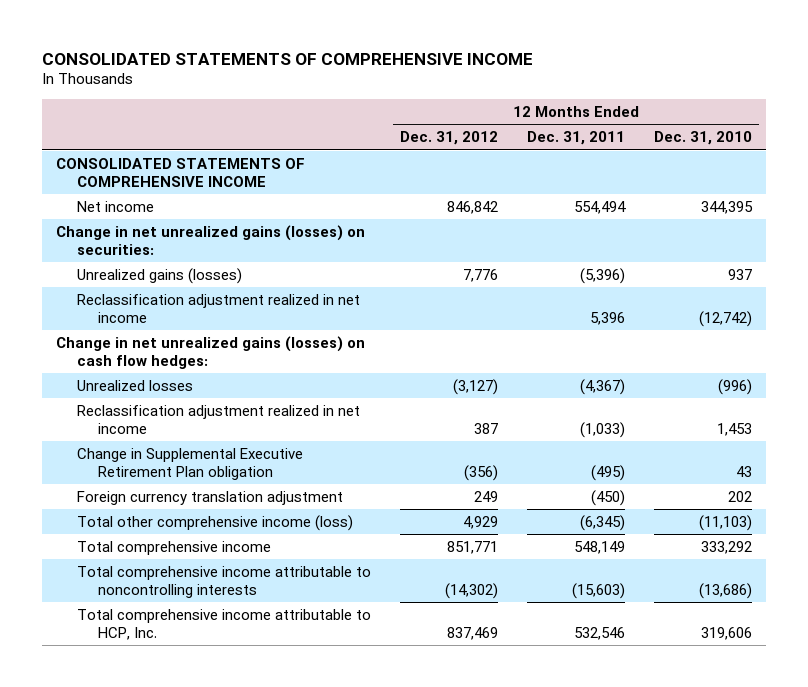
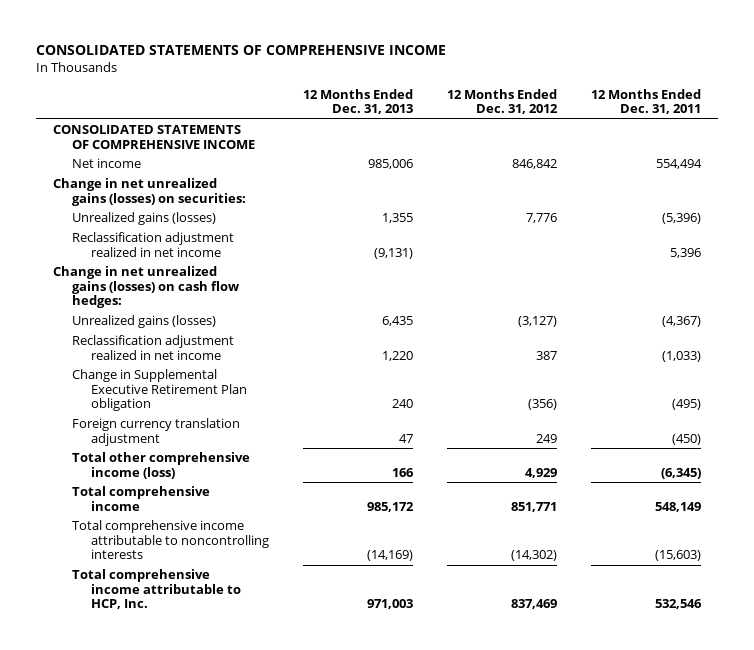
- | 12 Months Ended Dec. 31, 2012 | 12 Months Ended Dec. 31, 2011 | 12 Months Ended Dec. 31, 2010
+ | 12 Months Ended Dec. 31, 2013 | 12 Months Ended Dec. 31, 2012 | 12 Months Ended Dec. 31, 2011
- Unrealized losses | (3,127) | (4,367) | (996)
+ Unrealized gains (losses) | 6,435 | (3,127) | (4,367)

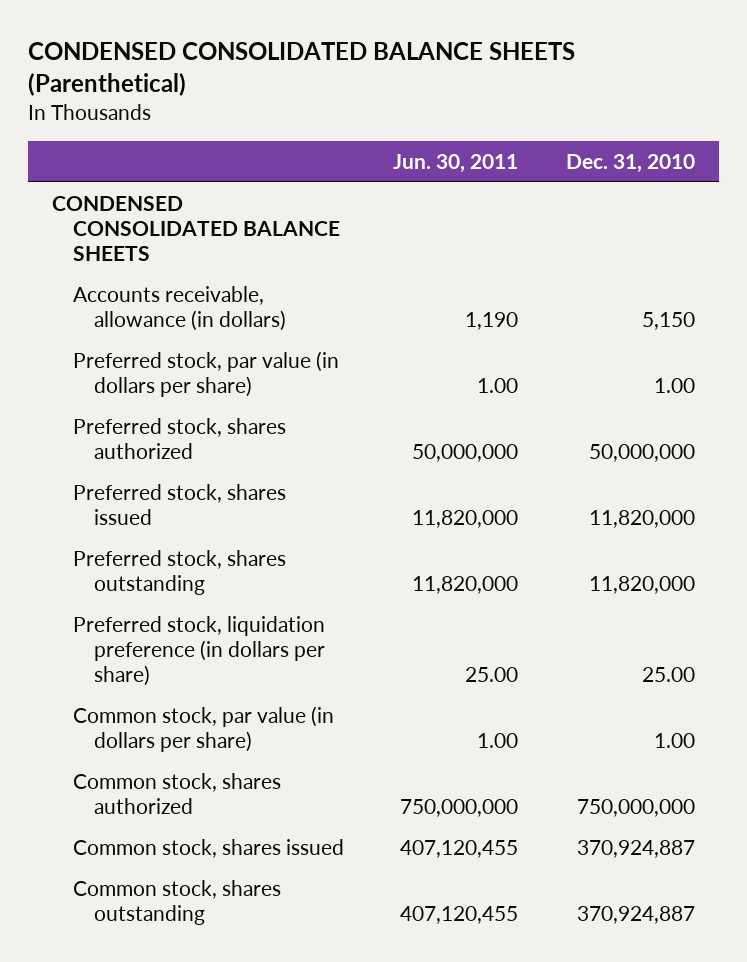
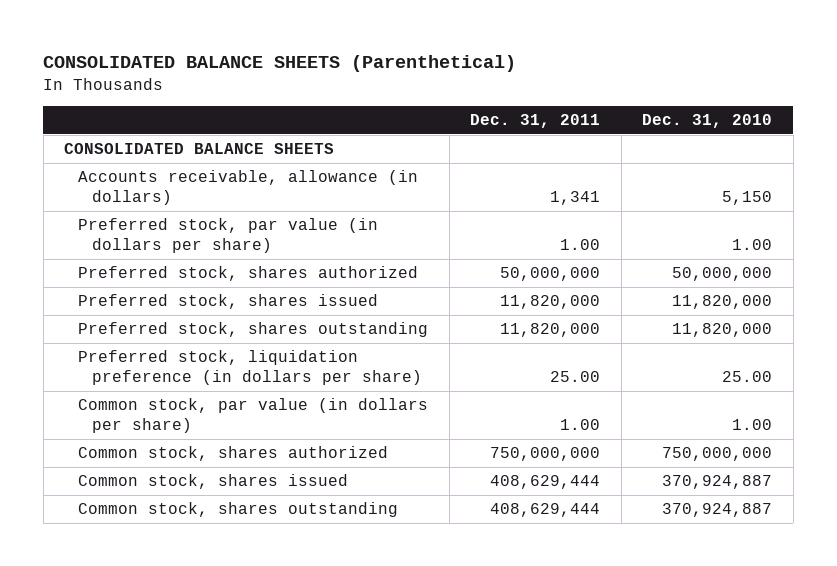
- CONDENSED CONSOLIDATED BALANCE SHEETS (Parenthetical)
+ CONSOLIDATED BALANCE SHEETS (Parenthetical)
- | Jun. 30, 2011 | Dec. 31, 2010
+ | Dec. 31, 2011 | Dec. 31, 2010
- CONDENSED CONSOLIDATED BALANCE SHEETS
+ CONSOLIDATED BALANCE SHEETS

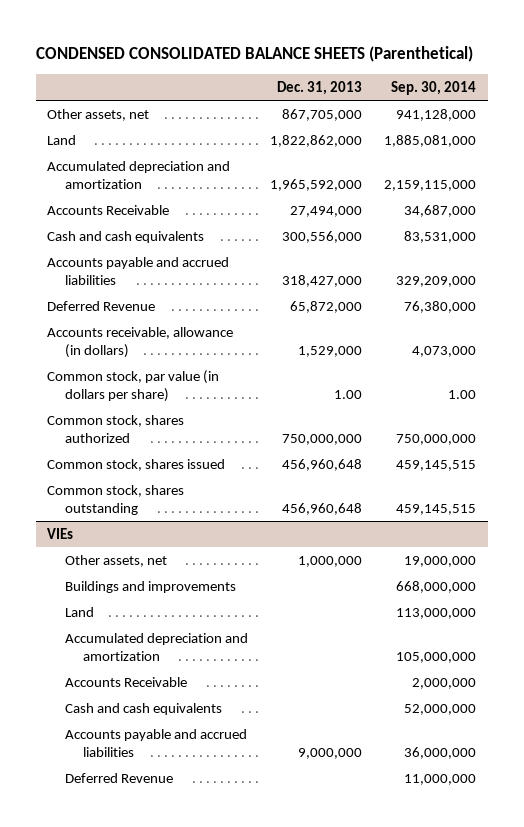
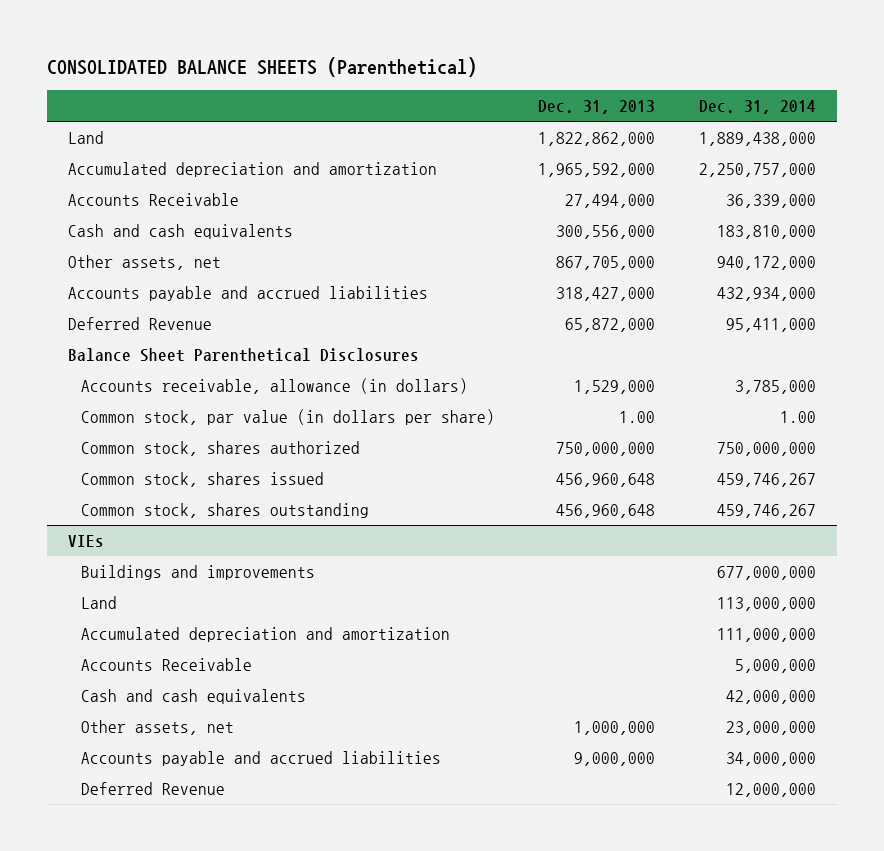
- CONDENSED CONSOLIDATED BALANCE SHEETS (Parenthetical)
+ CONSOLIDATED BALANCE SHEETS (Parenthetical)
- | Dec. 31, 2013 | Sep. 30, 2014
+ | Dec. 31, 2013 | Dec. 31, 2014
moved down: Other assets, net | 867,705,000 | 940,172,000
+ Balance Sheet Parenthetical Disclosures
@ VIEs
moved down: Other assets, net | 1,000,000 | 23,000,000

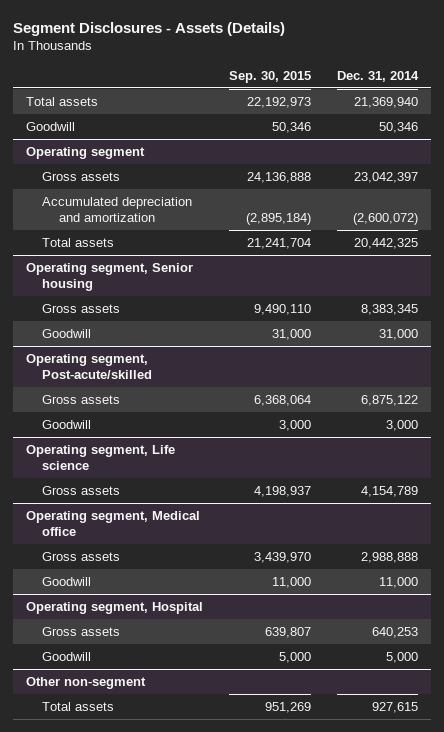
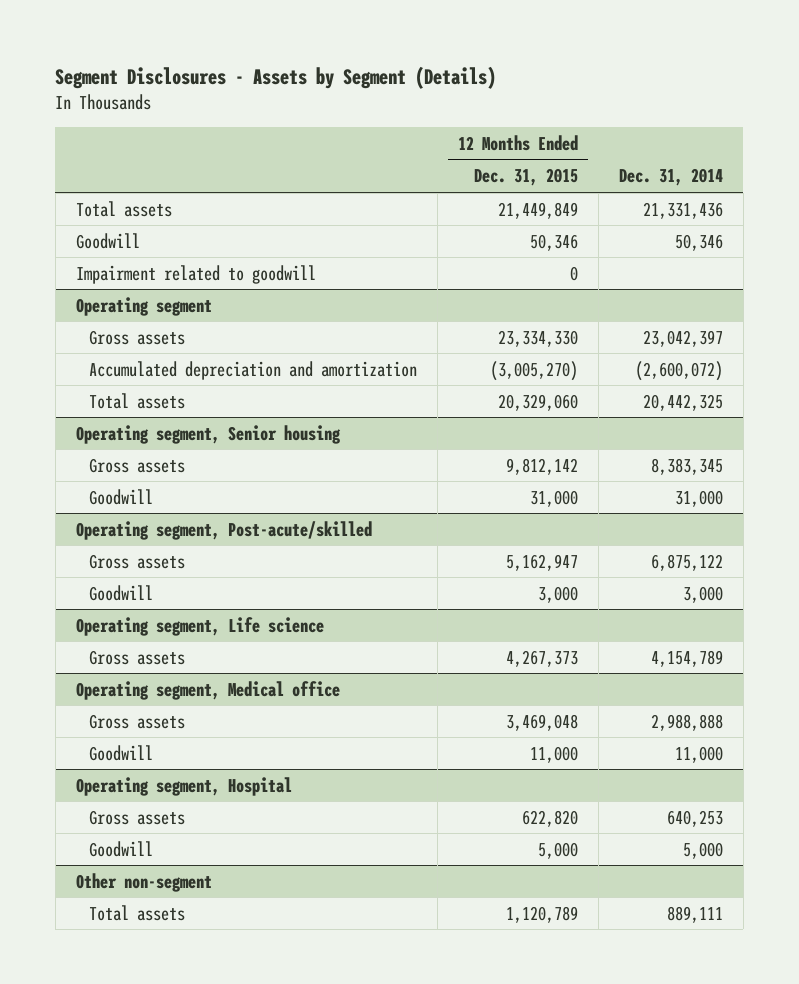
- Segment Disclosures - Assets (Details)
+ Segment Disclosures - Assets by Segment (Details)
- | Sep. 30, 2015 | Dec. 31, 2014
+ | 12 Months Ended Dec. 31, 2015 | Dec. 31, 2014
- Total assets | 22,192,973 | 21,369,940
+ Total assets | 21,449,849 | 21,331,436
+ Impairment related to goodwill | 0 |
@ Other non-segment
- Total assets | 951,269 | 927,615
+ Total assets | 1,120,789 | 889,111

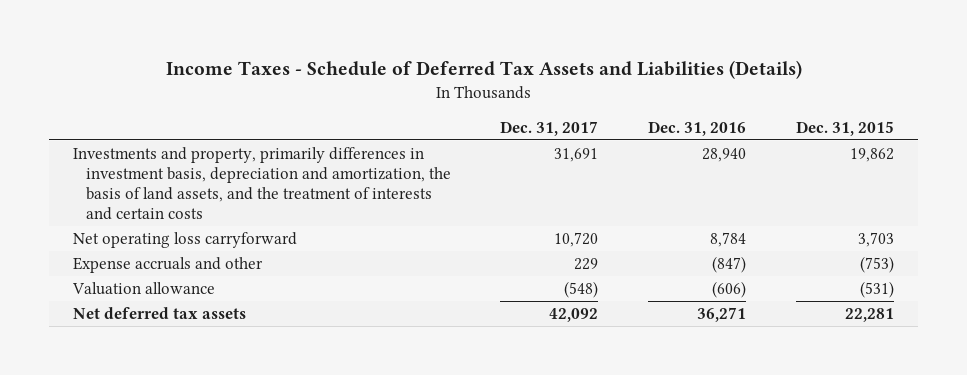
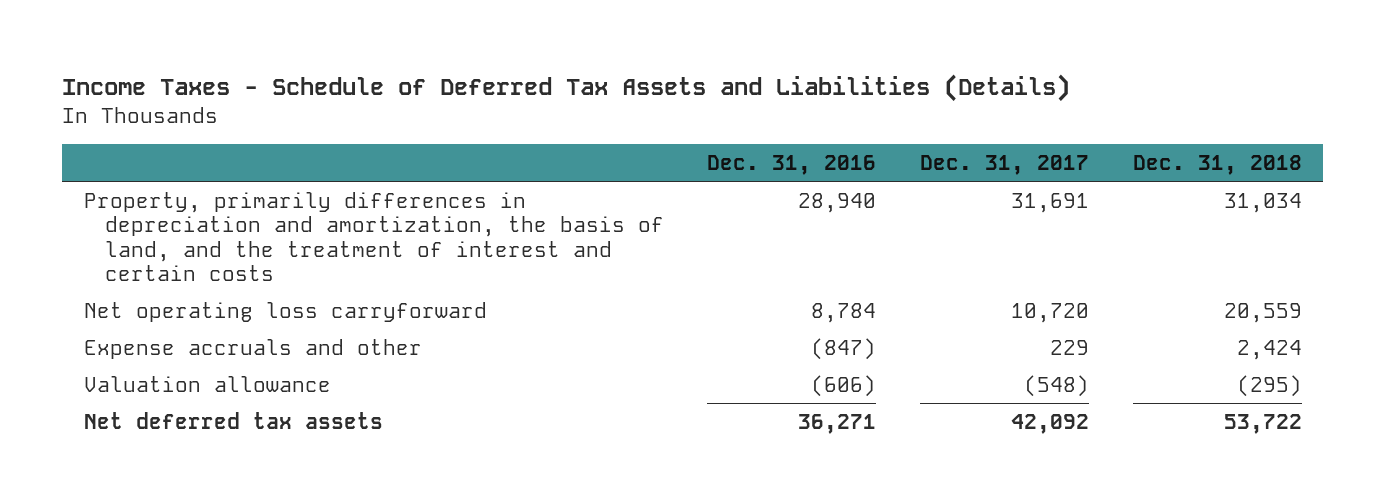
- | Dec. 31, 2017 | Dec. 31, 2016 | Dec. 31, 2015
+ | Dec. 31, 2016 | Dec. 31, 2017 | Dec. 31, 2018
- Investments and property, primarily differences in investment basis, depreciation and amortization, the basis of land assets, and the treatment of interests and certain costs | 31,691 | 28,940 | 19,862
+ Property, primarily differences in depreciation and amortization, the basis of land, and the treatment of interest and certain costs | 28,940 | 31,691 | 31,034

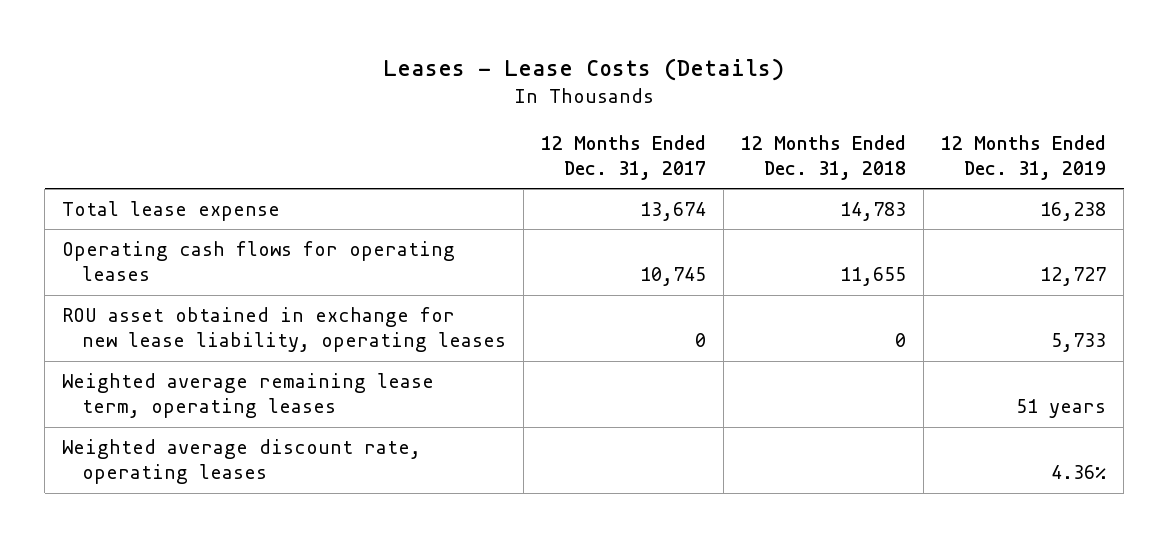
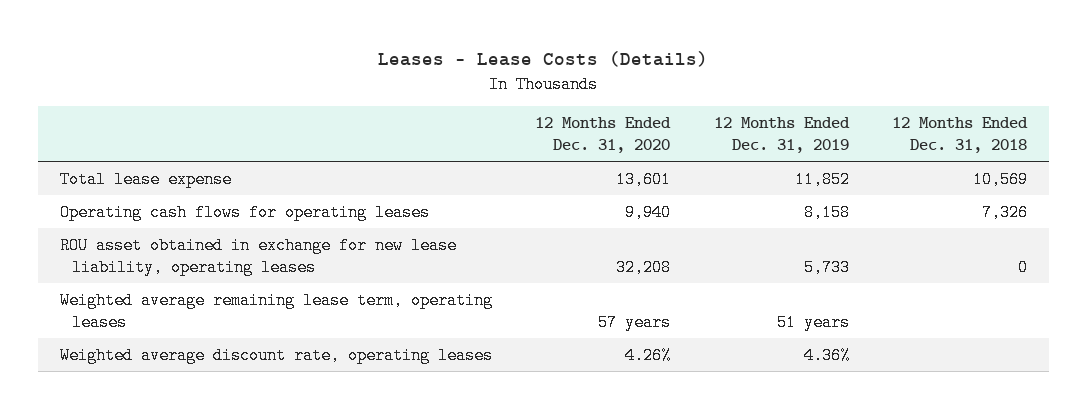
- | 12 Months Ended Dec. 31, 2017 | 12 Months Ended Dec. 31, 2018 | 12 Months Ended Dec. 31, 2019
+ | 12 Months Ended Dec. 31, 2020 | 12 Months Ended Dec. 31, 2019 | 12 Months Ended Dec. 31, 2018
- Total lease expense | 13,674 | 14,783 | 16,238
- Operating cash flows for operating leases | 10,745 | 11,655 | 12,727
+ Total lease expense | 13,601 | 11,852 | 10,569
+ Operating cash flows for operating leases | 9,940 | 8,158 | 7,326

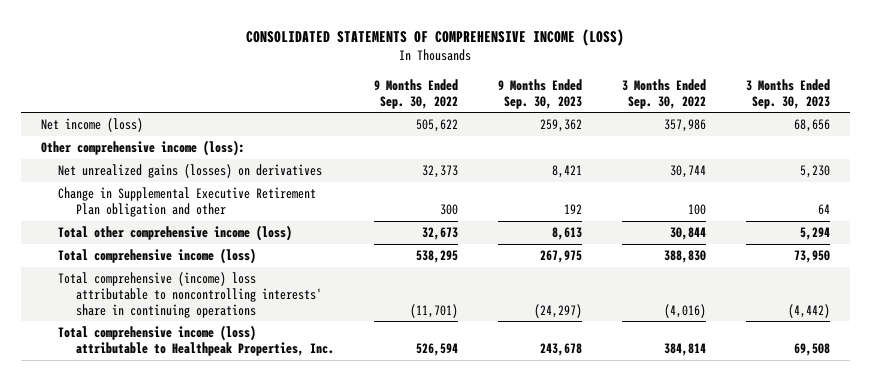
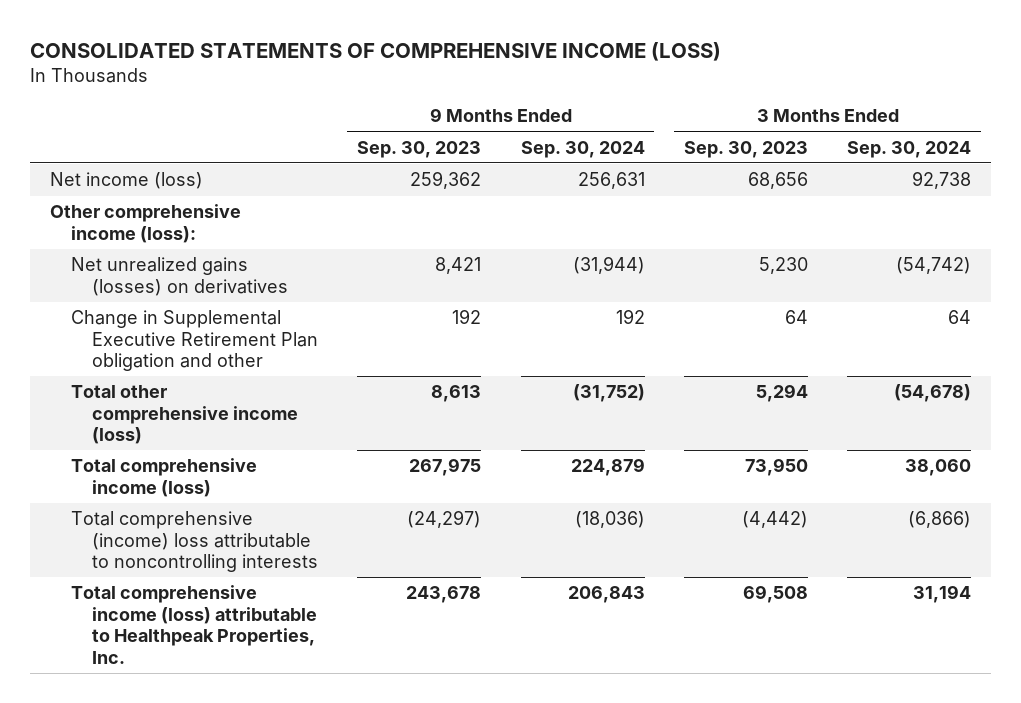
- | 9 Months Ended Sep. 30, 2022 | 9 Months Ended Sep. 30, 2023 | 3 Months Ended Sep. 30, 2022 | 3 Months Ended Sep. 30, 2023
+ | 9 Months Ended Sep. 30, 2023 | 9 Months Ended Sep. 30, 2024 | 3 Months Ended Sep. 30, 2023 | 3 Months Ended Sep. 30, 2024
- Total comprehensive (income) loss attributable to noncontrolling interests' share in continuing operations | (11,701) | (24,297) | (4,016) | (4,442)
+ Total comprehensive (income) loss attributable to noncontrolling interests | (24,297) | (18,036) | (4,442) | (6,866)

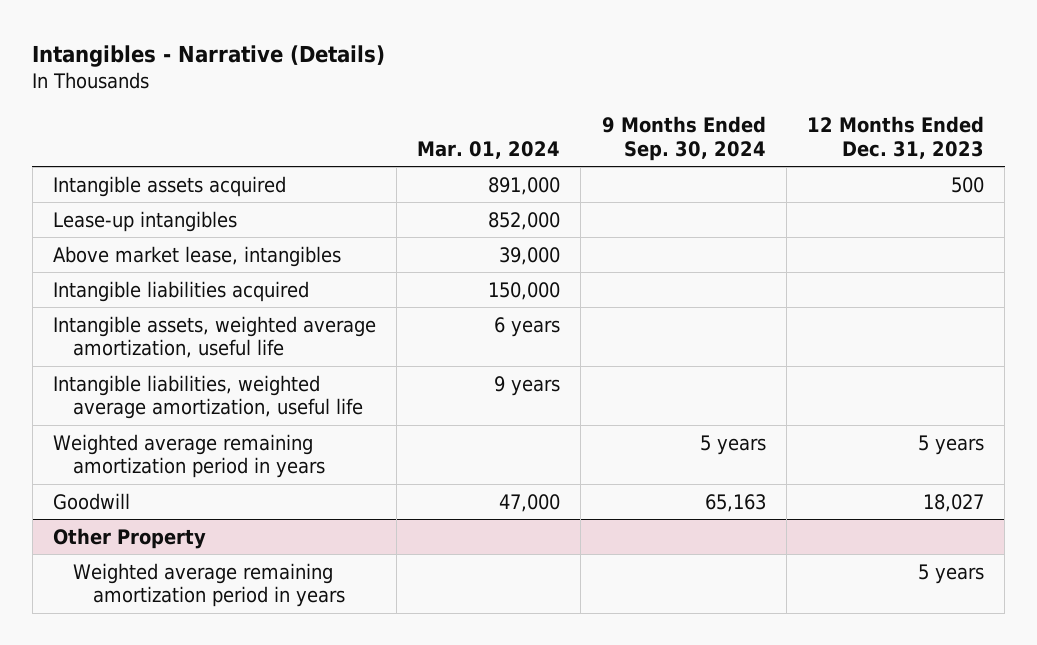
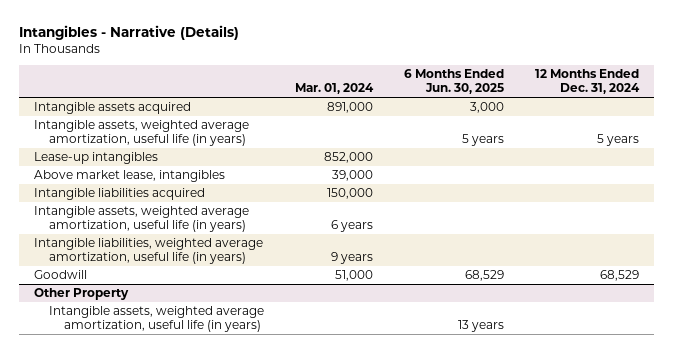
- | Mar. 01, 2024 | 9 Months Ended Sep. 30, 2024 | 12 Months Ended Dec. 31, 2023
+ | Mar. 01, 2024 | 6 Months Ended Jun. 30, 2025 | 12 Months Ended Dec. 31, 2024
+ Intangible assets, weighted average amortization, useful life (in years) | | 5 years | 5 years
- Intangible assets, weighted average amortization, useful life | 6 years | |
- Intangible liabilities, weighted average amortization, useful life | 9 years | |
- Weighted average remaining amortization period in years | | 5 years | 5 years
- Goodwill | 47,000 | 65,163 | 18,027
+ Intangible assets, weighted average amortization, useful life (in years) | 6 years | |
+ Intangible liabilities, weighted average amortization, useful life (in years) | 9 years | |
+ Goodwill | 51,000 | 68,529 | 68,529
@ Other Property
- Weighted average remaining amortization period in years | | | 5 years
+ Intangible assets, weighted average amortization, useful life (in years) | | 13 years |

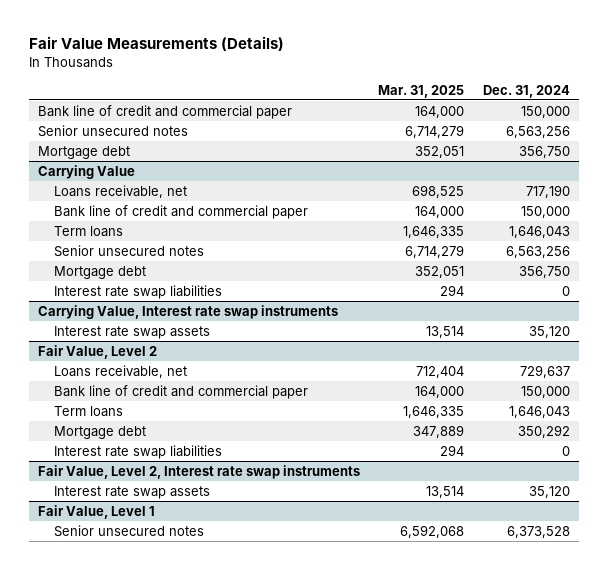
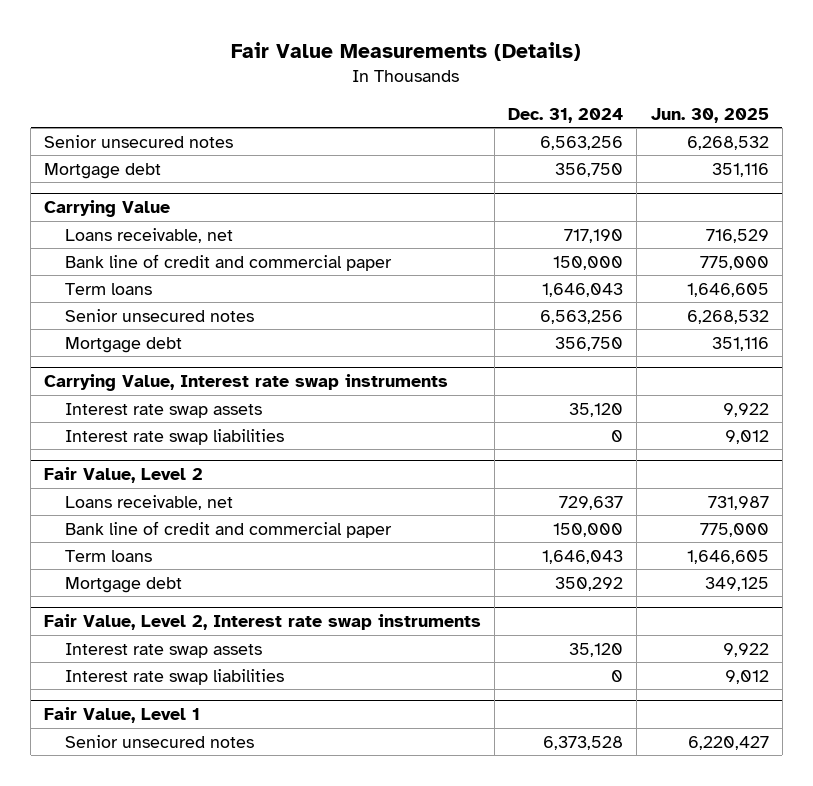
- | Mar. 31, 2025 | Dec. 31, 2024
+ | Dec. 31, 2024 | Jun. 30, 2025
- Bank line of credit and commercial paper | 164,000 | 150,000
@ Carrying Value
- Interest rate swap liabilities | 294 | 0
@ Carrying Value, Interest rate swap instruments
+ Interest rate swap liabilities | 0 | 9,012
@ Fair Value, Level 2
- Interest rate swap liabilities | 294 | 0
@ Fair Value, Level 2, Interest rate swap instruments
+ Interest rate swap liabilities | 0 | 9,012

